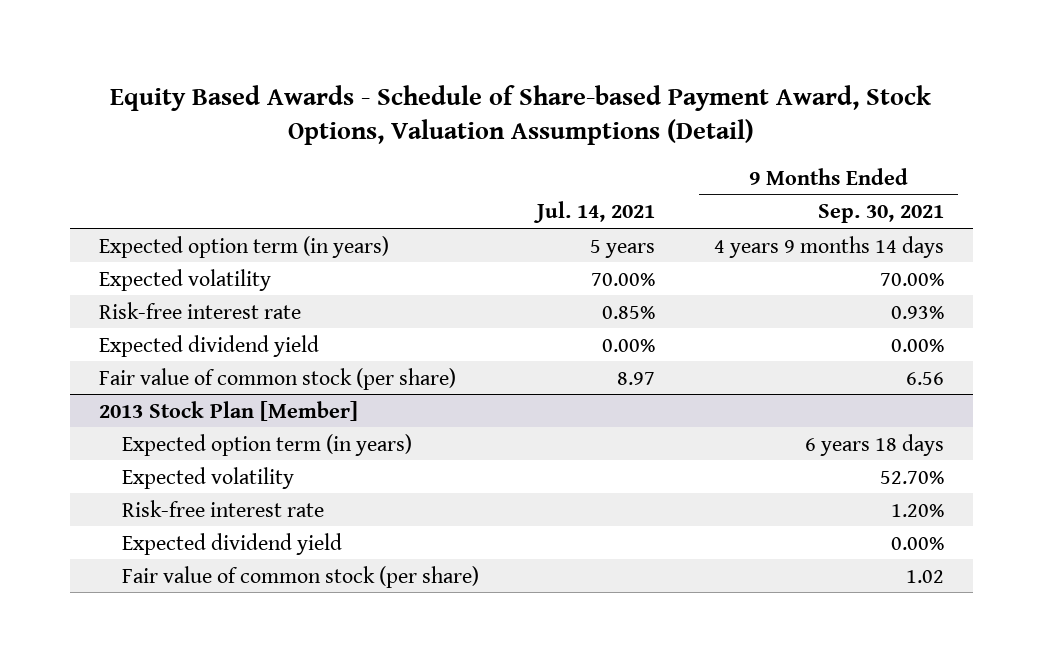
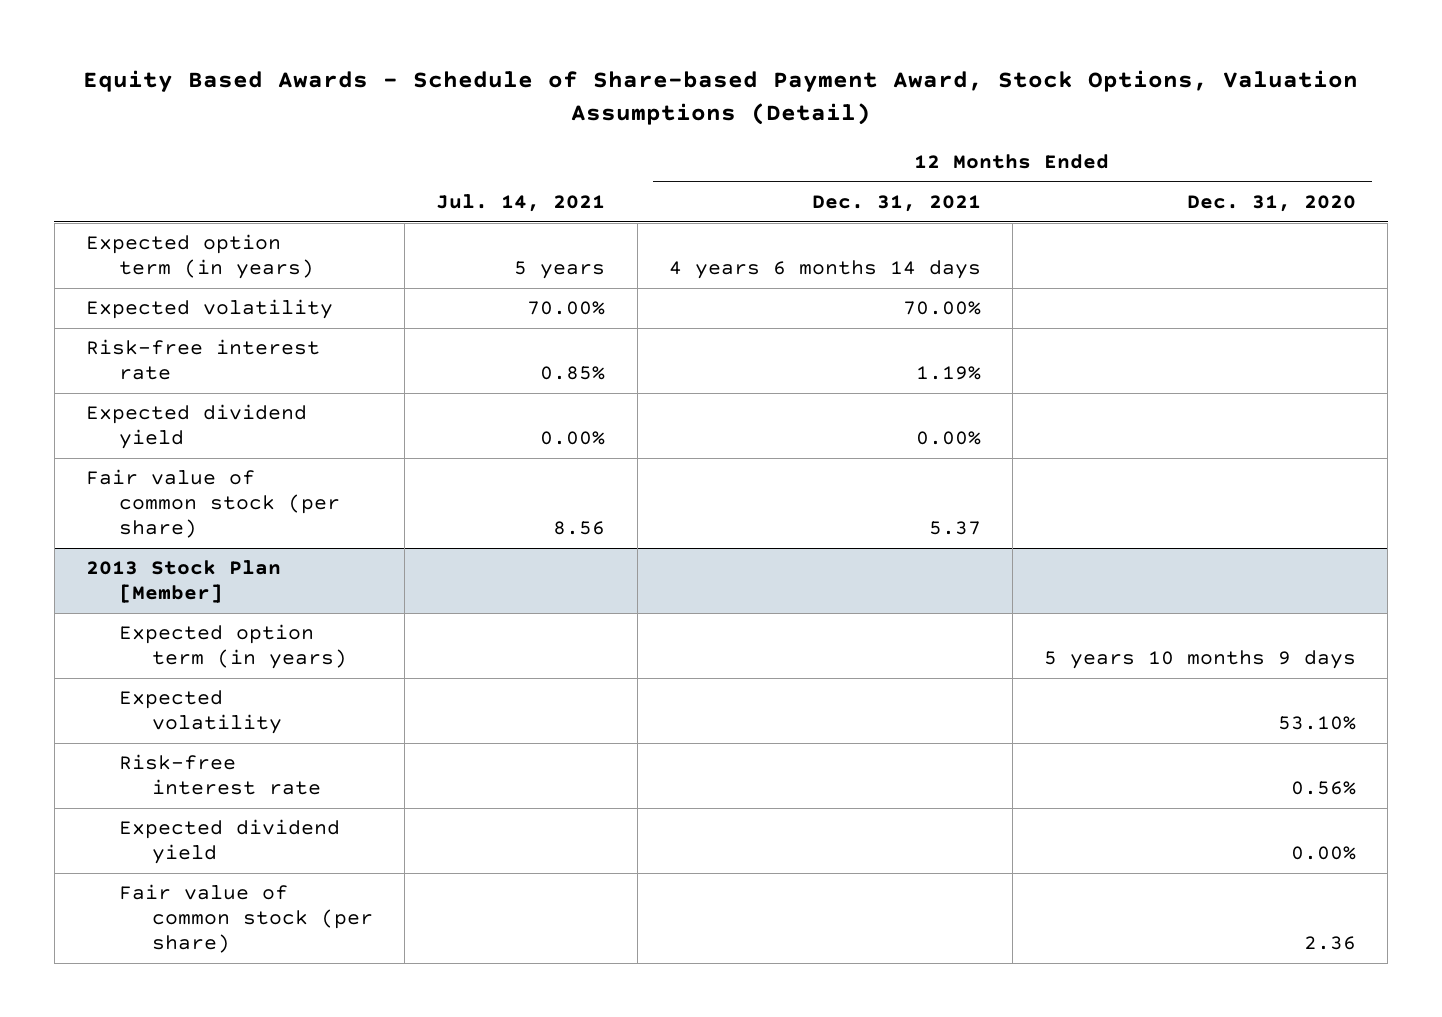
- | Jul. 14, 2021 | 9 Months Ended Sep. 30, 2021
+ | Jul. 14, 2021 | 12 Months Ended Dec. 31, 2021 | 12 Months Ended Dec. 31, 2020
- Fair value of common stock (per share) | 8.97 | 6.56
+ Fair value of common stock (per share) | 8.56 | 5.37 |

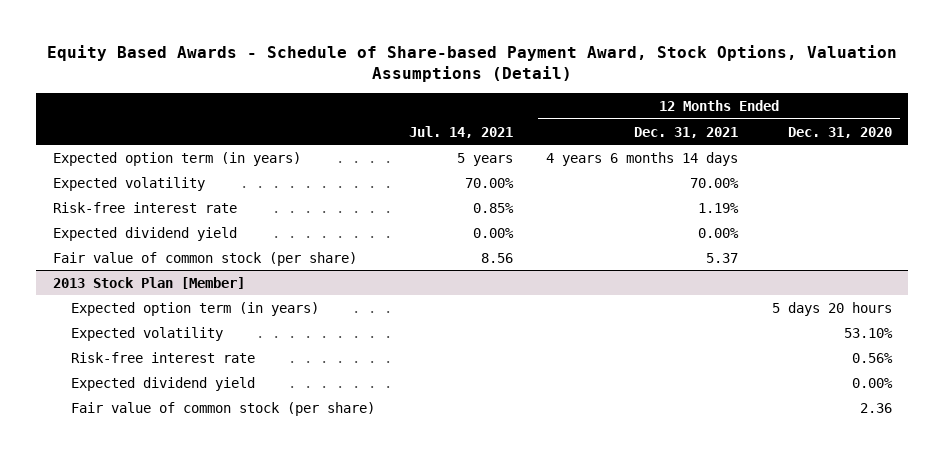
@ 2013 Stock Plan [Member]
- Expected option term (in years) | | | 5 years 10 months 9 days
+ Expected option term (in years) | | | 5 days 20 hours

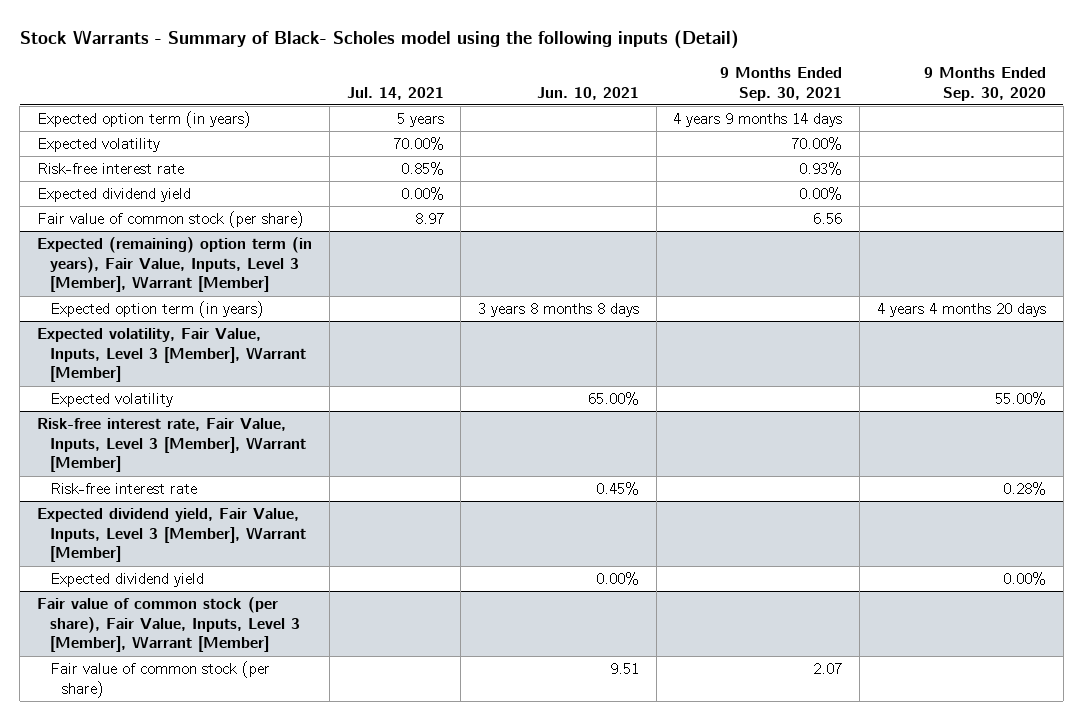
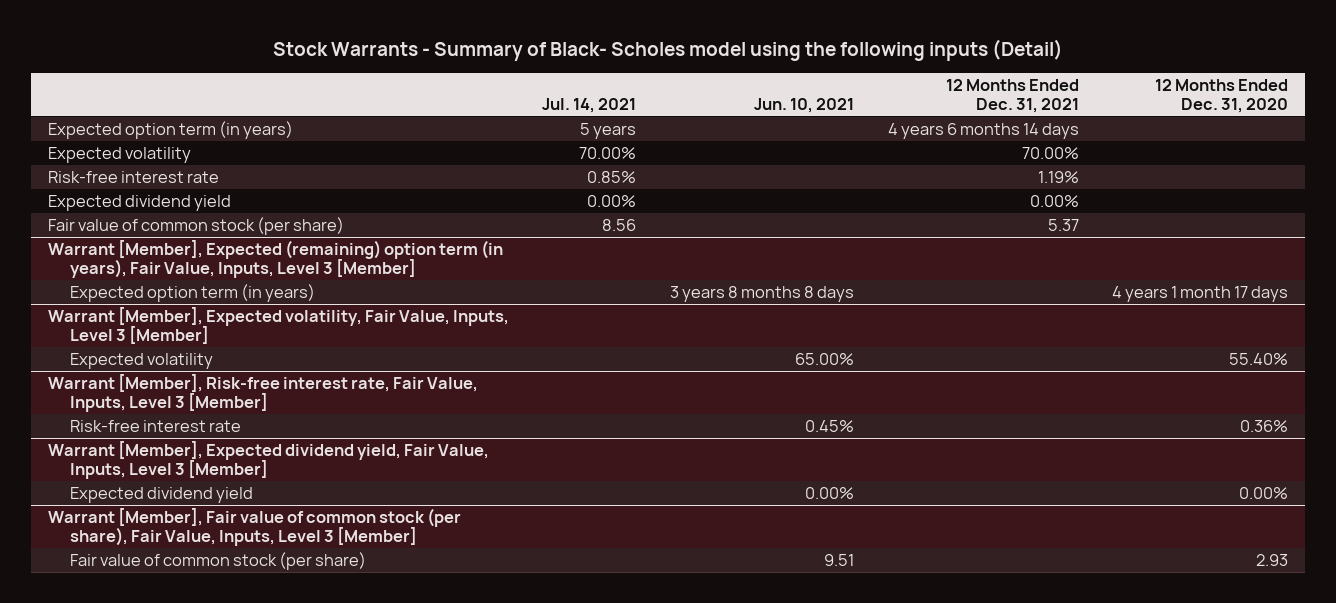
- | Jul. 14, 2021 | Jun. 10, 2021 | 9 Months Ended Sep. 30, 2021 | 9 Months Ended Sep. 30, 2020
+ | Jul. 14, 2021 | Jun. 10, 2021 | 12 Months Ended Dec. 31, 2021 | 12 Months Ended Dec. 31, 2020
- Fair value of common stock (per share) | 8.97 | | 6.56 |
- Expected (remaining) option term (in years), Fair Value, Inputs, Level 3 [Member], Warrant [Member]
+ Fair value of common stock (per share) | 8.56 | | 5.37 |
+ Warrant [Member], Expected (remaining) option term (in years), Fair Value, Inputs, Level 3 [Member]
- Expected volatility, Fair Value, Inputs, Level 3 [Member], Warrant [Member]
+ Warrant [Member], Expected volatility, Fair Value, Inputs, Level 3 [Member]
- Risk-free interest rate, Fair Value, Inputs, Level 3 [Member], Warrant [Member]
+ Warrant [Member], Risk-free interest rate, Fair Value, Inputs, Level 3 [Member]
- Expected dividend yield, Fair Value, Inputs, Level 3 [Member], Warrant [Member]
+ Warrant [Member], Expected dividend yield, Fair Value, Inputs, Level 3 [Member]
- Fair value of common stock (per share), Fair Value, Inputs, Level 3 [Member], Warrant [Member]
+ Warrant [Member], Fair value of common stock (per share), Fair Value, Inputs, Level 3 [Member]

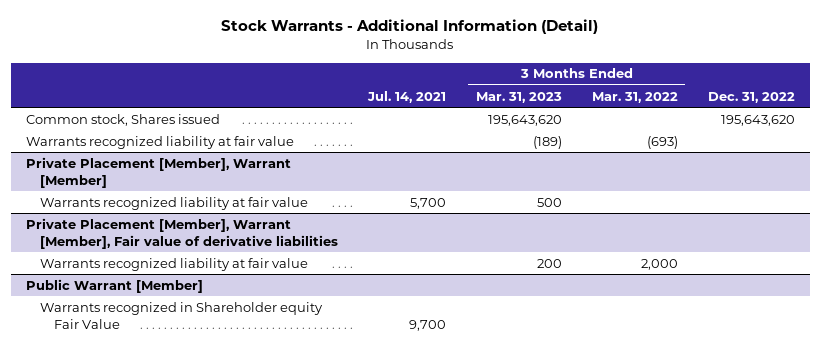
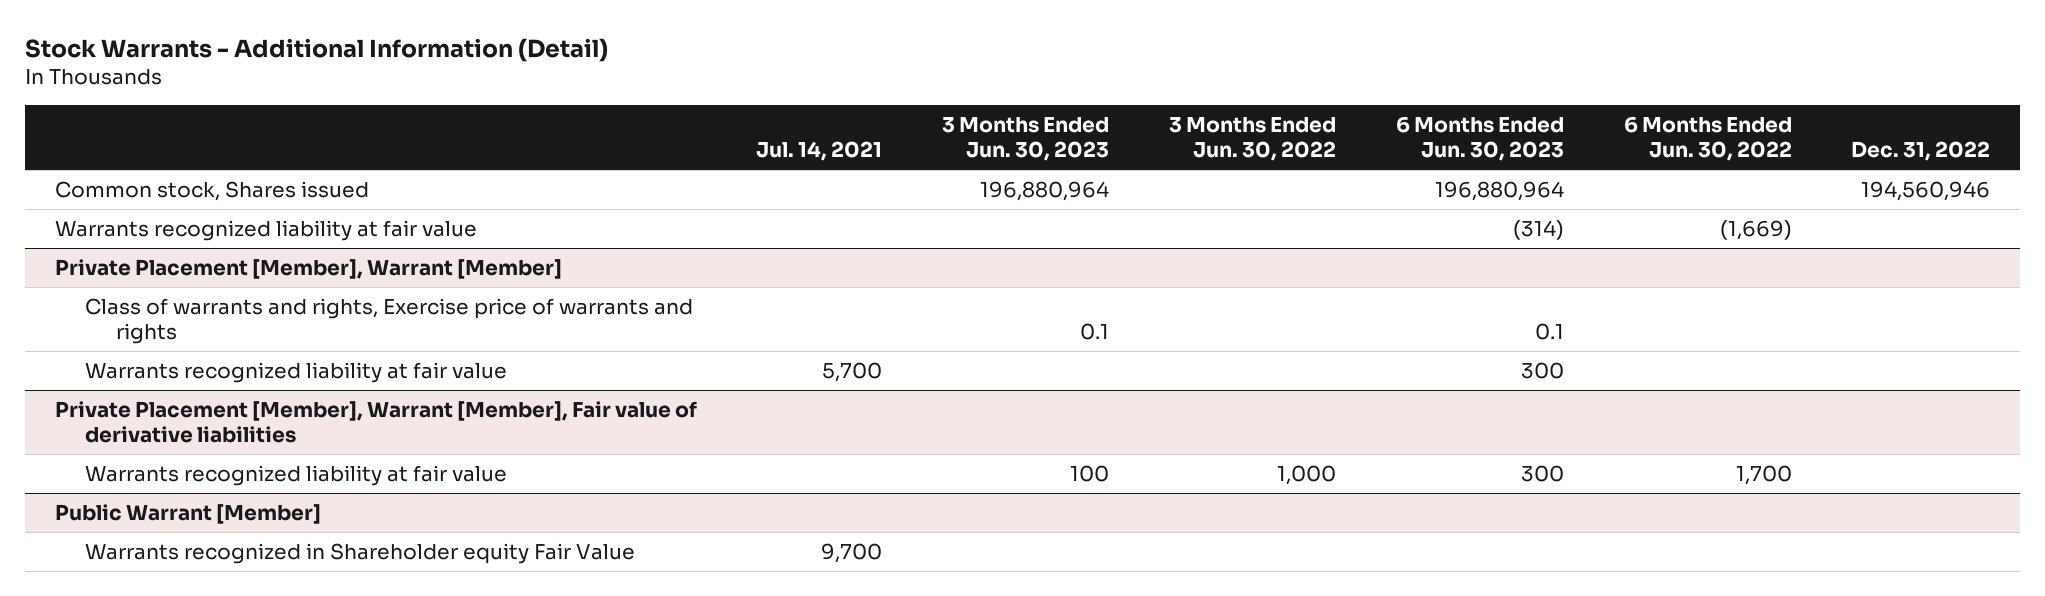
- | Jul. 14, 2021 | 3 Months Ended Mar. 31, 2023 | 3 Months Ended Mar. 31, 2022 | Dec. 31, 2022
+ | Jul. 14, 2021 | 3 Months Ended Jun. 30, 2023 | 3 Months Ended Jun. 30, 2022 | 6 Months Ended Jun. 30, 2023 | 6 Months Ended Jun. 30, 2022 | Dec. 31, 2022
- Common stock, Shares issued | | 195,643,620 | | 195,643,620
+ Common stock, Shares issued | | 196,880,964 | | 196,880,964 | | 194,560,946
@ Private Placement [Member], Warrant [Member]
+ Class of warrants and rights, Exercise price of warrants and rights | | 0.1 | | 0.1 | |

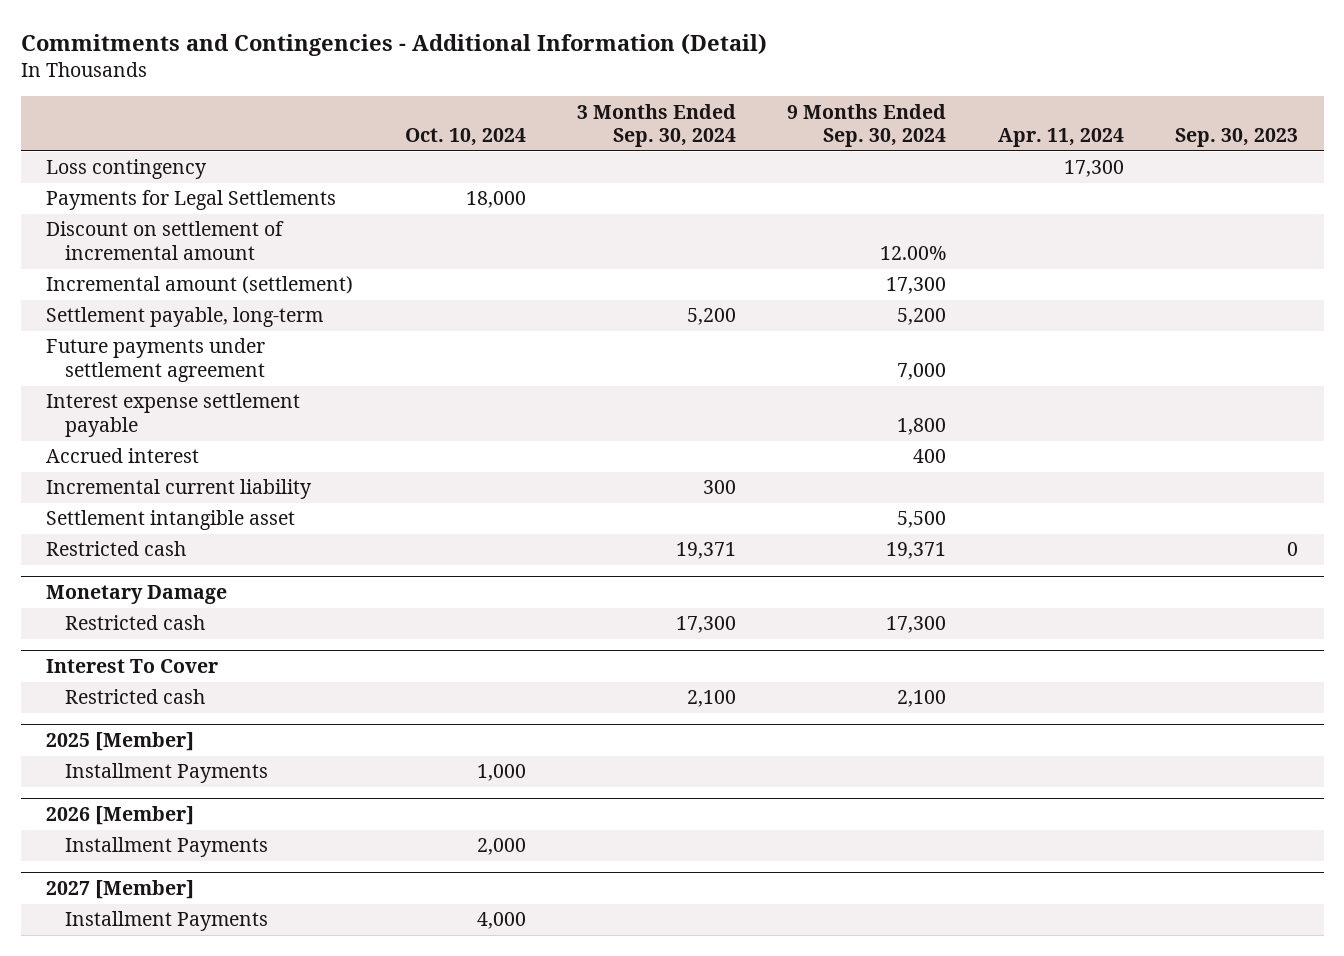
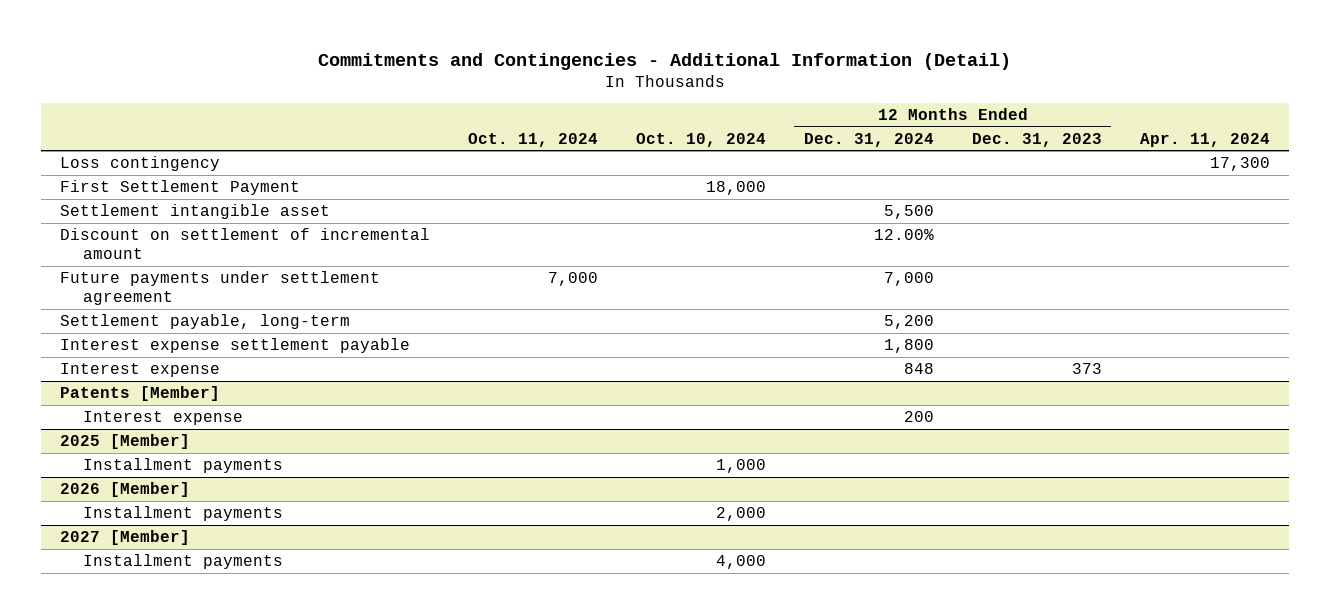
- | Oct. 10, 2024 | 3 Months Ended Sep. 30, 2024 | 9 Months Ended Sep. 30, 2024 | Apr. 11, 2024 | Sep. 30, 2023
+ | Oct. 11, 2024 | Oct. 10, 2024 | 12 Months Ended Dec. 31, 2024 | 12 Months Ended Dec. 31, 2023 | Apr. 11, 2024
- Payments for Legal Settlements | 18,000 | | | |
+ First Settlement Payment | | 18,000 | | |
moved up: Settlement intangible asset | | | 5,500 | |
- Incremental amount (settlement) | | | 17,300 | |
moved down: Settlement payable, long-term | | | 5,200 | |
- Accrued interest | | | 400 | |
- Incremental current liability | | 300 | | |
- Restricted cash | | 19,371 | 19,371 | | 0
- Monetary Damage
- Restricted cash | | 17,300 | 17,300 | |
- Interest To Cover
- Restricted cash | | 2,100 | 2,100 | |
+ Interest expense | | | 848 | 373 |
+ Patents [Member]
+ Interest expense | | | 200 | |
@ 2025 [Member]
- Installment Payments | 1,000 | | | |
+ Installment payments | | 1,000 | | |
@ 2026 [Member]
- Installment Payments | 2,000 | | | |
+ Installment payments | | 2,000 | | |
@ 2027 [Member]
- Installment Payments | 4,000 | | | |
+ Installment payments | | 4,000 | | |

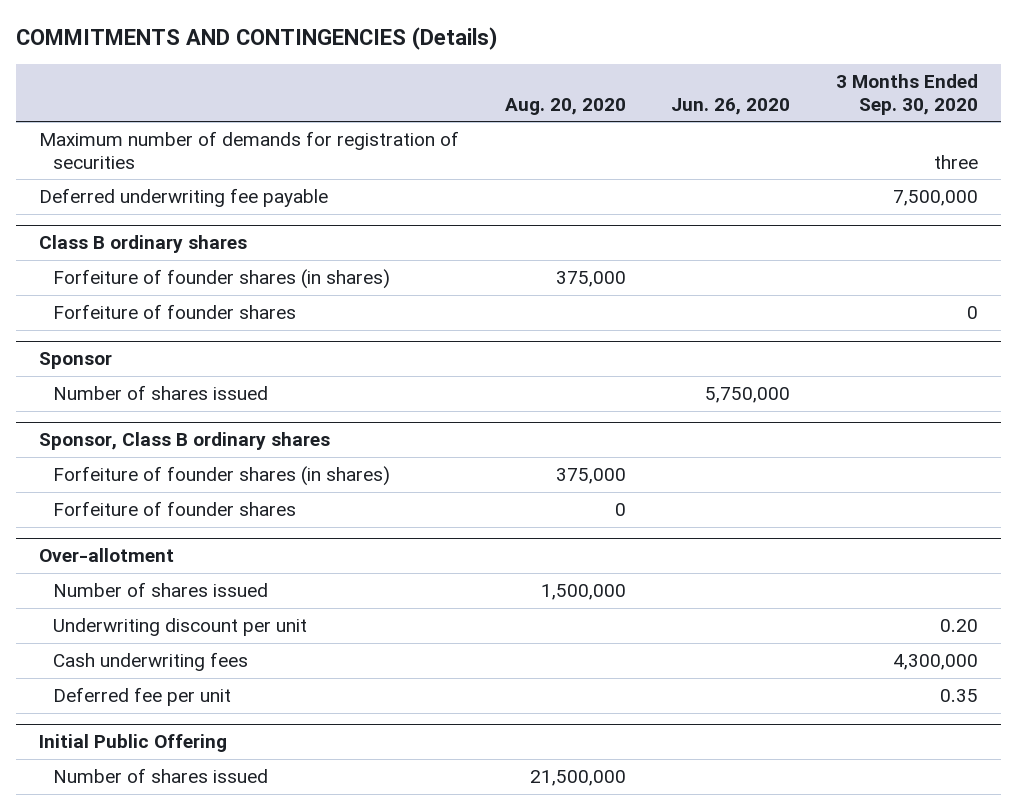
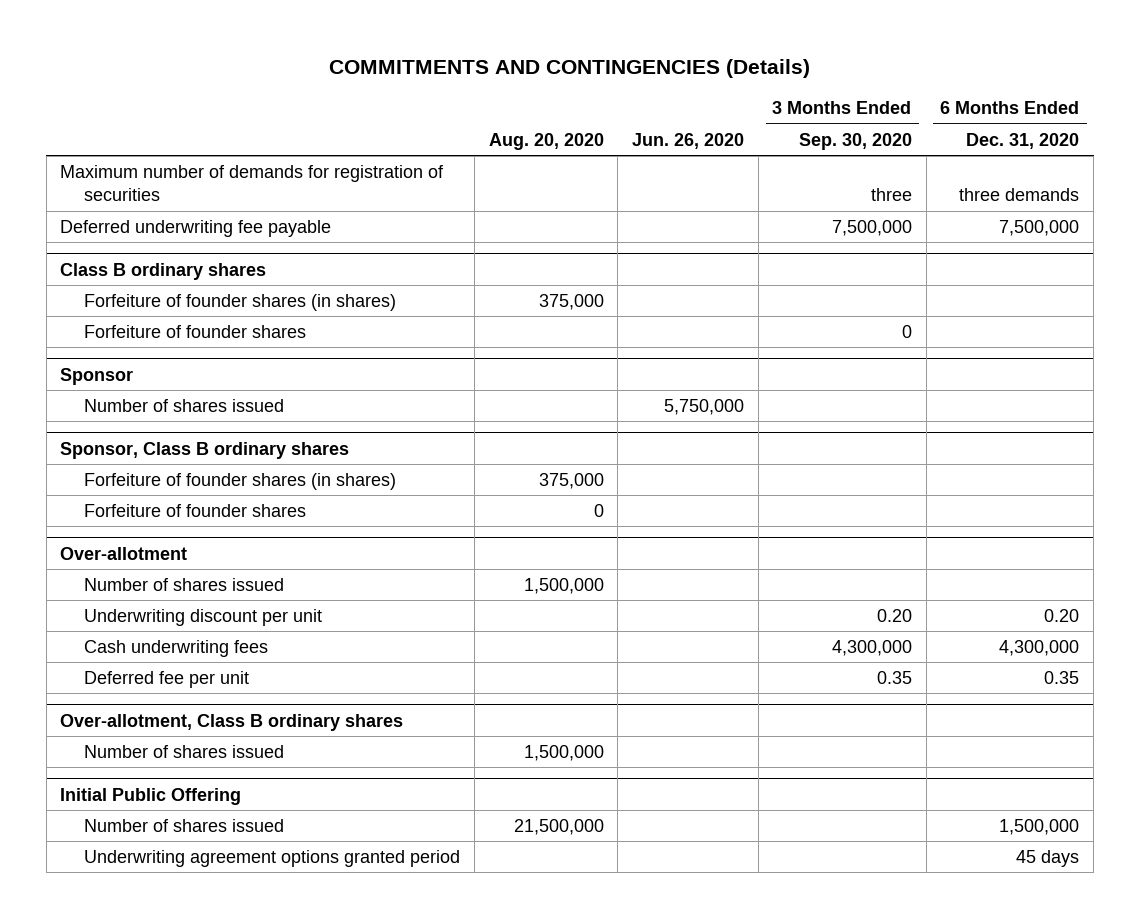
- | Aug. 20, 2020 | Jun. 26, 2020 | 3 Months Ended Sep. 30, 2020
+ | Aug. 20, 2020 | Jun. 26, 2020 | 3 Months Ended Sep. 30, 2020 | 6 Months Ended Dec. 31, 2020
+ Over-allotment, Class B ordinary shares
+ Number of shares issued | 1,500,000 | | |
@ Initial Public Offering
+ Underwriting agreement options granted period | | | | 45 days

